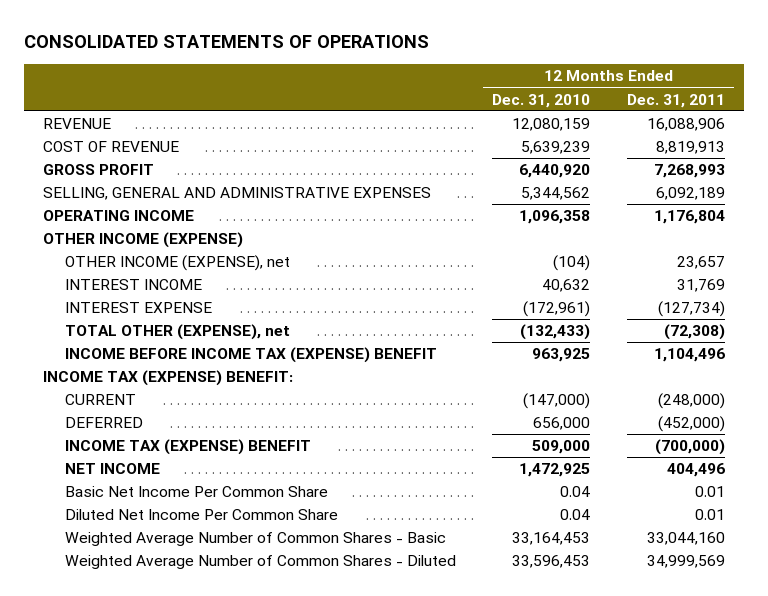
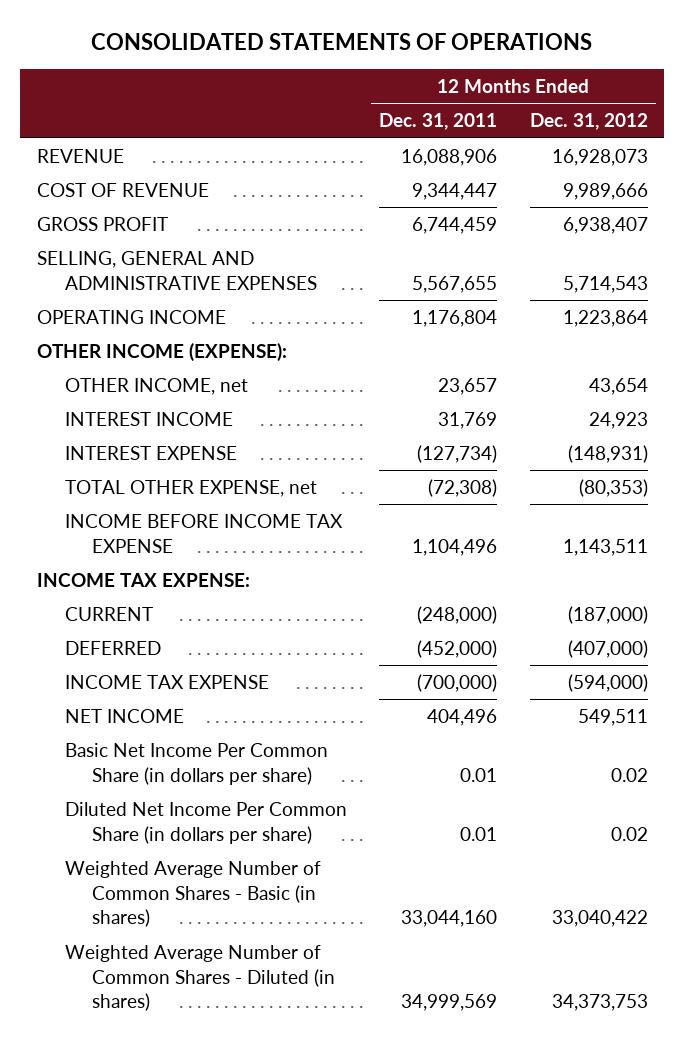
- | 12 Months Ended Dec. 31, 2010 | 12 Months Ended Dec. 31, 2011
+ | 12 Months Ended Dec. 31, 2011 | 12 Months Ended Dec. 31, 2012
- COST OF REVENUE | 5,639,239 | 8,819,913
- GROSS PROFIT | 6,440,920 | 7,268,993
- SELLING, GENERAL AND ADMINISTRATIVE EXPENSES | 5,344,562 | 6,092,189
+ COST OF REVENUE | 9,344,447 | 9,989,666
+ GROSS PROFIT | 6,744,459 | 6,938,407
+ SELLING, GENERAL AND ADMINISTRATIVE EXPENSES | 5,567,655 | 5,714,543
- OTHER INCOME (EXPENSE)
- OTHER INCOME (EXPENSE), net | (104) | 23,657
+ OTHER INCOME (EXPENSE):
+ OTHER INCOME, net | 23,657 | 43,654
- TOTAL OTHER (EXPENSE), net | (132,433) | (72,308)
- INCOME BEFORE INCOME TAX (EXPENSE) BENEFIT | 963,925 | 1,104,496
- INCOME TAX (EXPENSE) BENEFIT:
+ TOTAL OTHER EXPENSE, net | (72,308) | (80,353)
+ INCOME BEFORE INCOME TAX EXPENSE | 1,104,496 | 1,143,511
+ INCOME TAX EXPENSE:
- INCOME TAX (EXPENSE) BENEFIT | 509,000 | (700,000)
+ INCOME TAX EXPENSE | (700,000) | (594,000)
- Basic Net Income Per Common Share | 0.04 | 0.01
- Diluted Net Income Per Common Share | 0.04 | 0.01
- Weighted Average Number of Common Shares - Basic | 33,164,453 | 33,044,160
- Weighted Average Number of Common Shares - Diluted | 33,596,453 | 34,999,569
+ Basic Net Income Per Common Share (in dollars per share) | 0.01 | 0.02
+ Diluted Net Income Per Common Share (in dollars per share) | 0.01 | 0.02
+ Weighted Average Number of Common Shares - Basic (in shares) | 33,044,160 | 33,040,422
+ Weighted Average Number of Common Shares - Diluted (in shares) | 34,999,569 | 34,373,753

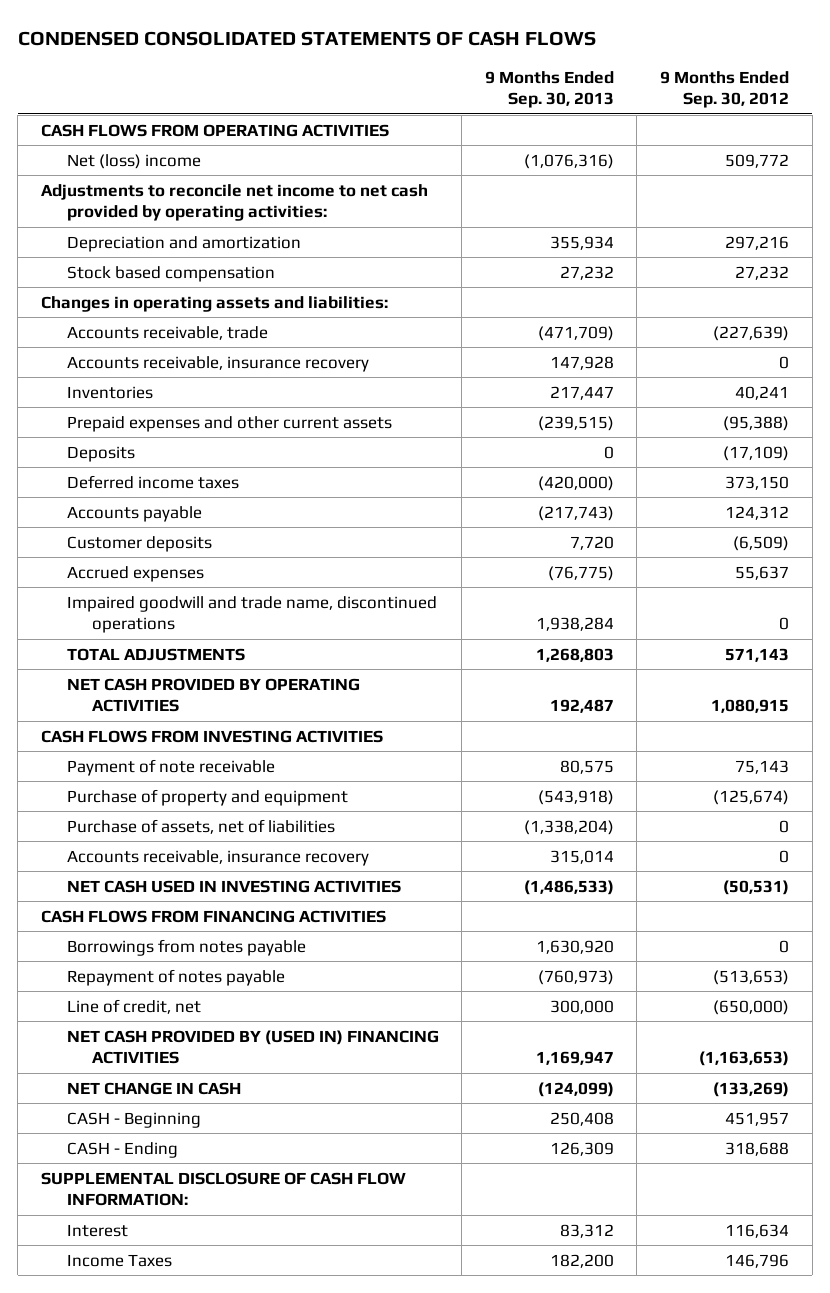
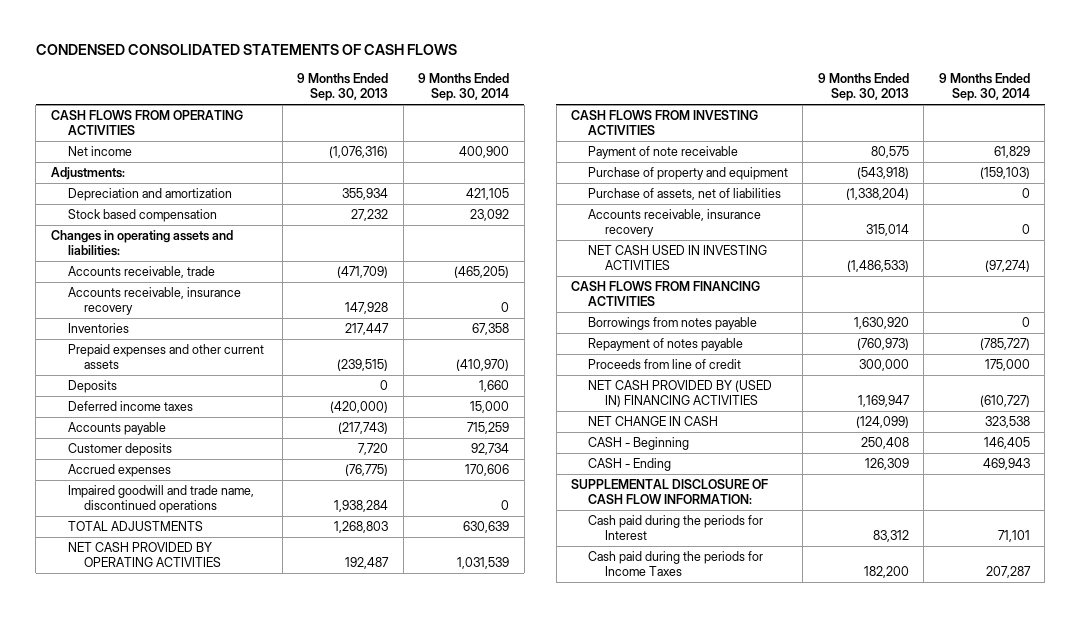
- | 9 Months Ended Sep. 30, 2013 | 9 Months Ended Sep. 30, 2012
+ | 9 Months Ended Sep. 30, 2013 | 9 Months Ended Sep. 30, 2014
- Net (loss) income | (1,076,316) | 509,772
- Adjustments to reconcile net income to net cash provided by operating activities:
+ Net income | (1,076,316) | 400,900
+ Adjustments:
- Line of credit, net | 300,000 | (650,000)
+ Proceeds from line of credit | 300,000 | 175,000
- Interest | 83,312 | 116,634
- Income Taxes | 182,200 | 146,796
+ Cash paid during the periods for Interest | 83,312 | 71,101
+ Cash paid during the periods for Income Taxes | 182,200 | 207,287

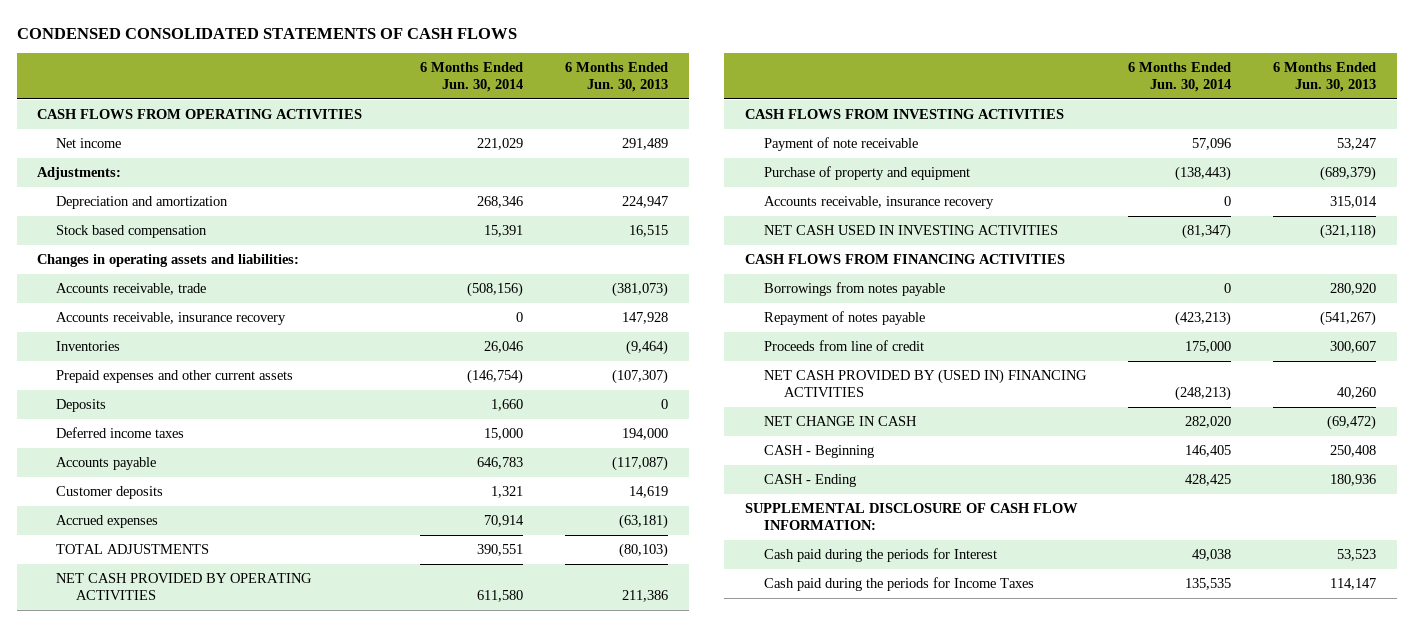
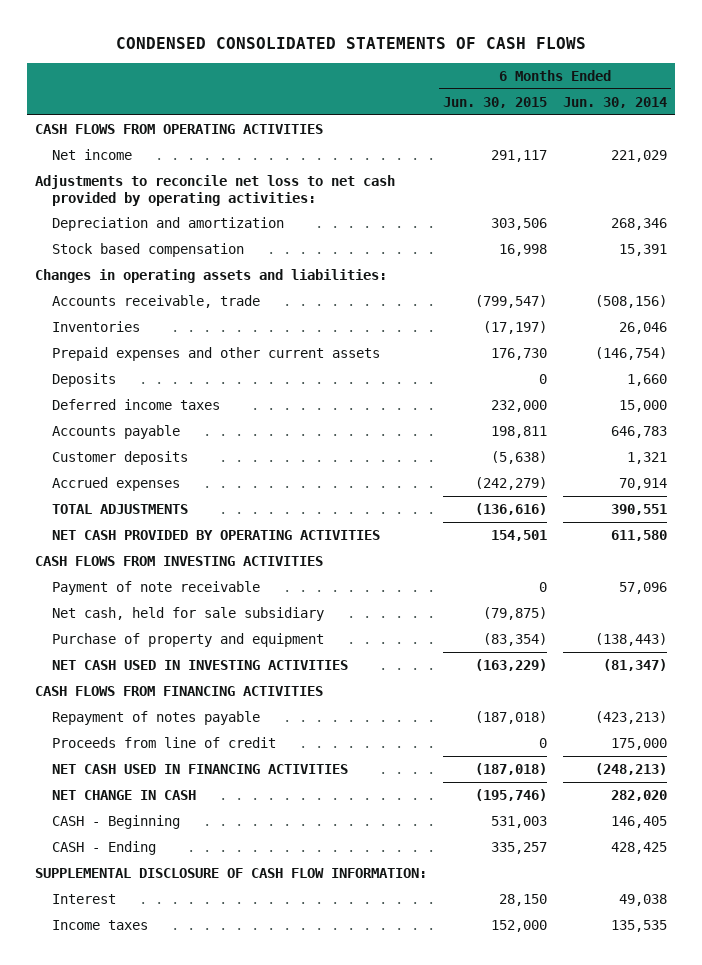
- | 6 Months Ended Jun. 30, 2014 | 6 Months Ended Jun. 30, 2013
+ | 6 Months Ended Jun. 30, 2015 | 6 Months Ended Jun. 30, 2014
- Adjustments:
+ Adjustments to reconcile net loss to net cash provided by operating activities:
- Accounts receivable, insurance recovery | 0 | 147,928
+ Net cash, held for sale subsidiary | (79,875) |
- Accounts receivable, insurance recovery | 0 | 315,014
- Borrowings from notes payable | 0 | 280,920
- NET CASH PROVIDED BY (USED IN) FINANCING ACTIVITIES | (248,213) | 40,260
+ NET CASH USED IN FINANCING ACTIVITIES | (187,018) | (248,213)
- Cash paid during the periods for Interest | 49,038 | 53,523
- Cash paid during the periods for Income Taxes | 135,535 | 114,147
+ Interest | 28,150 | 49,038
+ Income taxes | 152,000 | 135,535

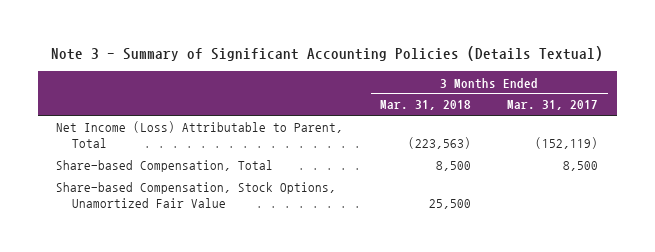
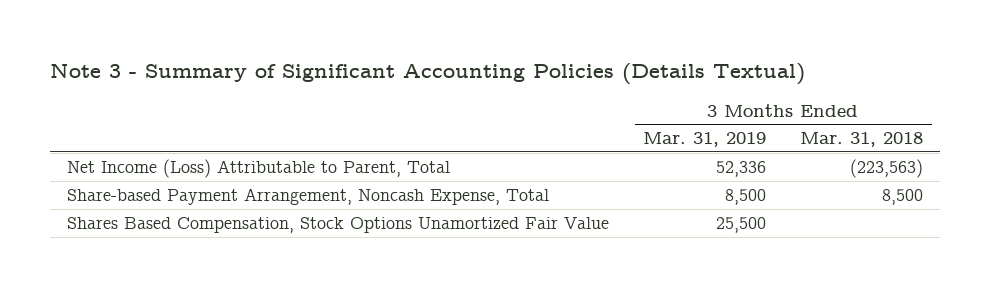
- | 3 Months Ended Mar. 31, 2018 | 3 Months Ended Mar. 31, 2017
+ | 3 Months Ended Mar. 31, 2019 | 3 Months Ended Mar. 31, 2018
- Share-based Compensation, Total | 8,500 | 8,500
- Share-based Compensation, Stock Options, Unamortized Fair Value | 25,500 |
+ Share-based Payment Arrangement, Noncash Expense, Total | 8,500 | 8,500
+ Shares Based Compensation, Stock Options Unamortized Fair Value | 25,500 |

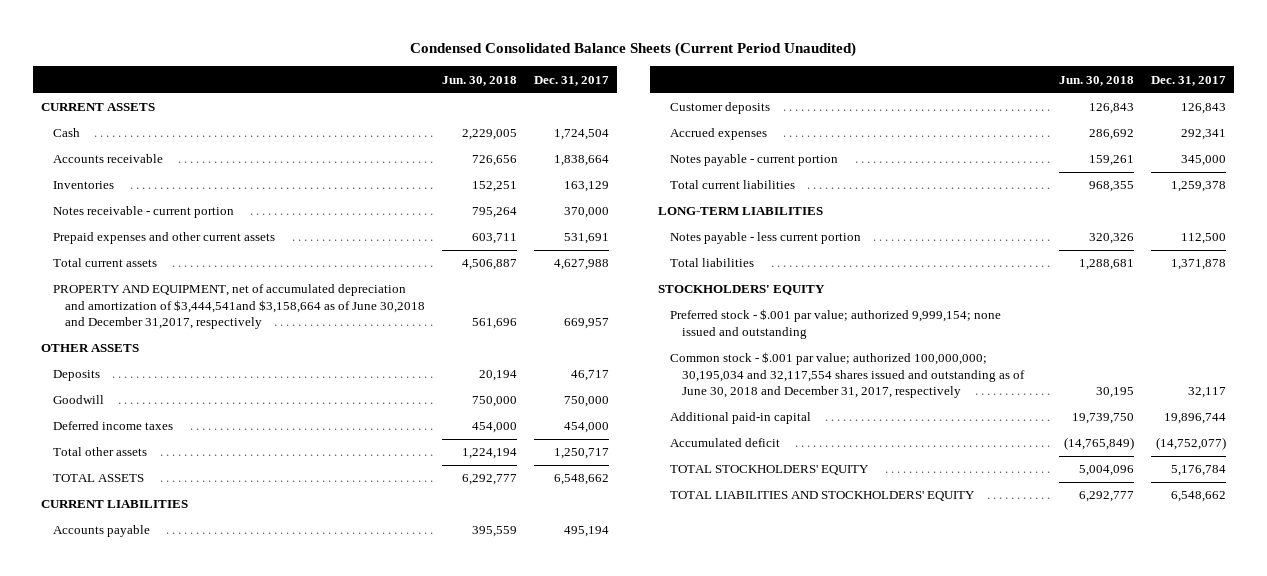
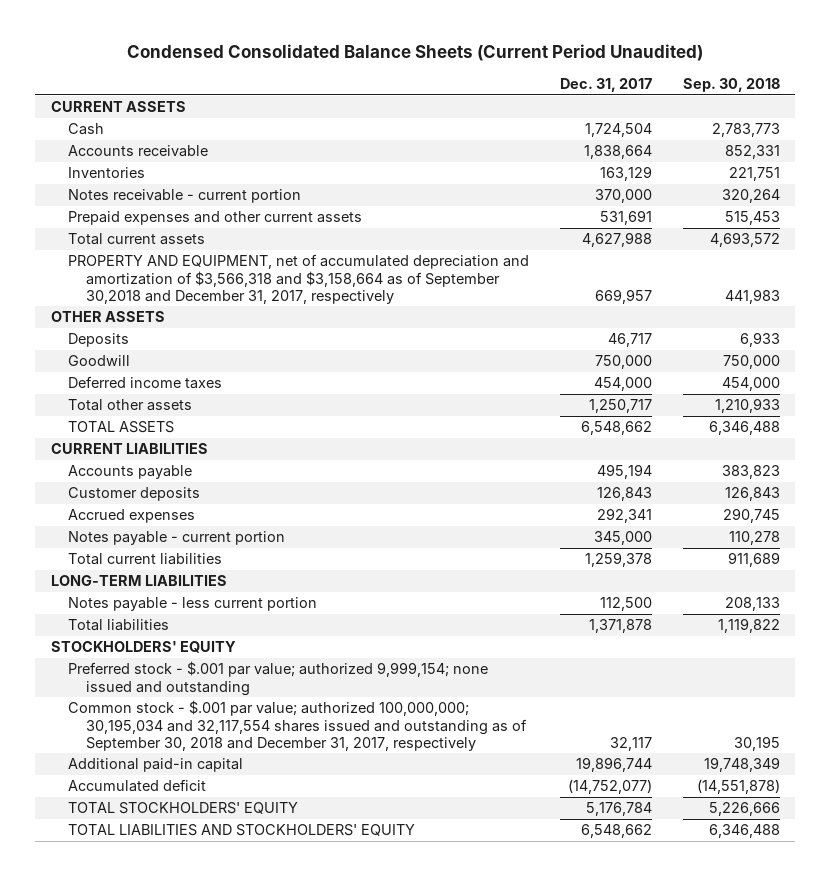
- | Jun. 30, 2018 | Dec. 31, 2017
+ | Dec. 31, 2017 | Sep. 30, 2018
- PROPERTY AND EQUIPMENT, net of accumulated depreciation and amortization of $3,444,541and $3,158,664 as of June 30,2018 and December 31,2017, respectively | 561,696 | 669,957
+ PROPERTY AND EQUIPMENT, net of accumulated depreciation and amortization of $3,566,318 and $3,158,664 as of September 30,2018 and December 31, 2017, respectively | 669,957 | 441,983
- Common stock - $.001 par value; authorized 100,000,000; 30,195,034 and 32,117,554 shares issued and outstanding as of June 30, 2018 and December 31, 2017, respectively | 30,195 | 32,117
+ Common stock - $.001 par value; authorized 100,000,000; 30,195,034 and 32,117,554 shares issued and outstanding as of September 30, 2018 and December 31, 2017, respectively | 32,117 | 30,195

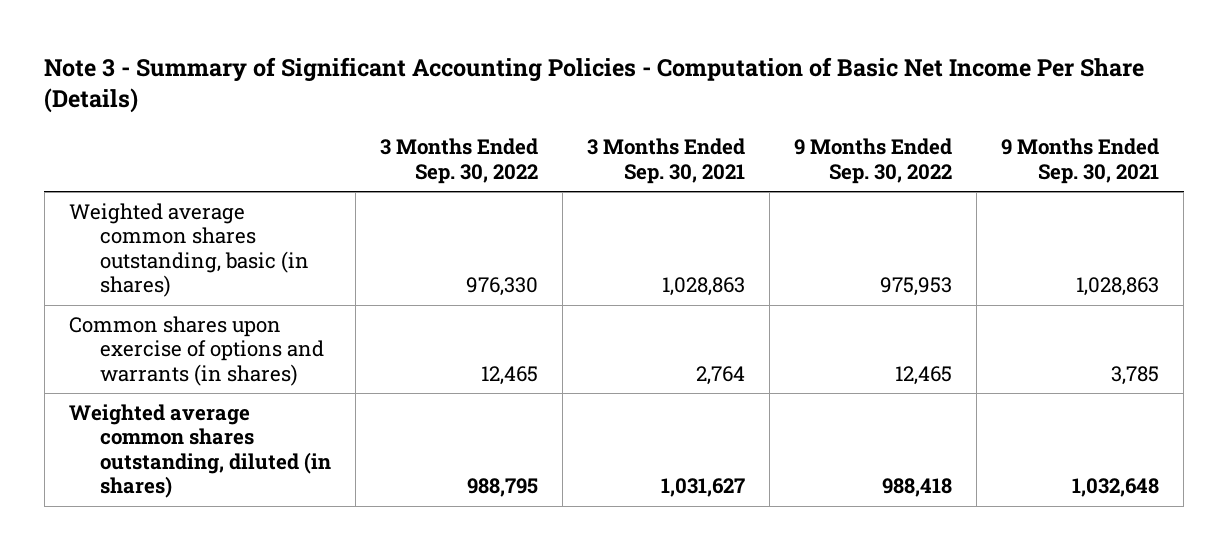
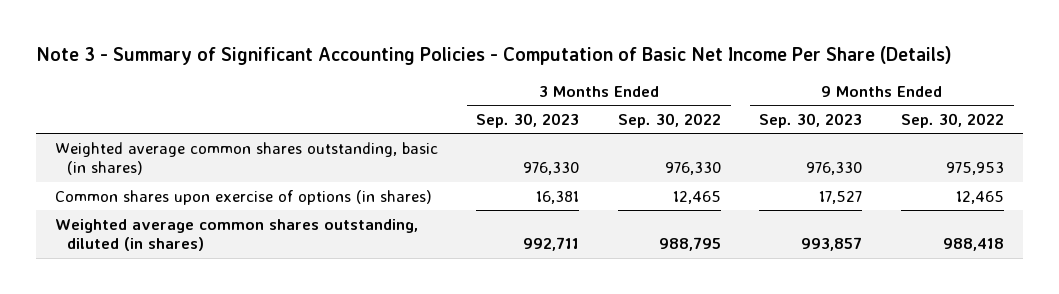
- | 3 Months Ended Sep. 30, 2022 | 3 Months Ended Sep. 30, 2021 | 9 Months Ended Sep. 30, 2022 | 9 Months Ended Sep. 30, 2021
+ | 3 Months Ended Sep. 30, 2023 | 3 Months Ended Sep. 30, 2022 | 9 Months Ended Sep. 30, 2023 | 9 Months Ended Sep. 30, 2022
- Common shares upon exercise of options and warrants (in shares) | 12,465 | 2,764 | 12,465 | 3,785
+ Common shares upon exercise of options (in shares) | 16,381 | 12,465 | 17,527 | 12,465

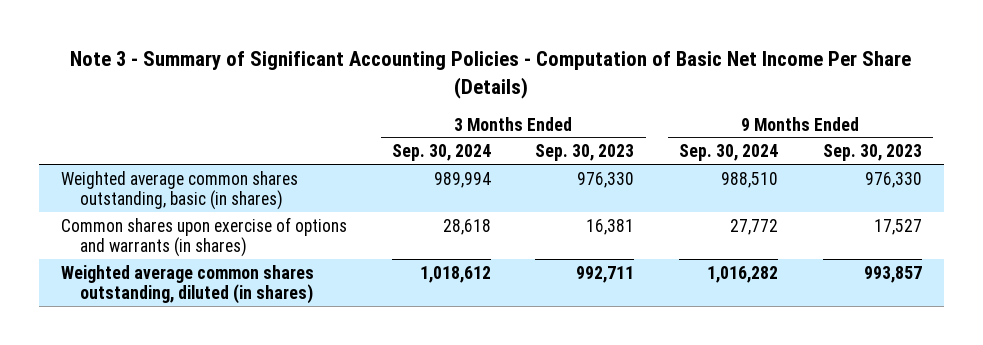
- | 3 Months Ended Sep. 30, 2023 | 3 Months Ended Sep. 30, 2022 | 9 Months Ended Sep. 30, 2023 | 9 Months Ended Sep. 30, 2022
+ | 3 Months Ended Sep. 30, 2024 | 3 Months Ended Sep. 30, 2023 | 9 Months Ended Sep. 30, 2024 | 9 Months Ended Sep. 30, 2023
- Common shares upon exercise of options (in shares) | 16,381 | 12,465 | 17,527 | 12,465
+ Common shares upon exercise of options and warrants (in shares) | 28,618 | 16,381 | 27,772 | 17,527

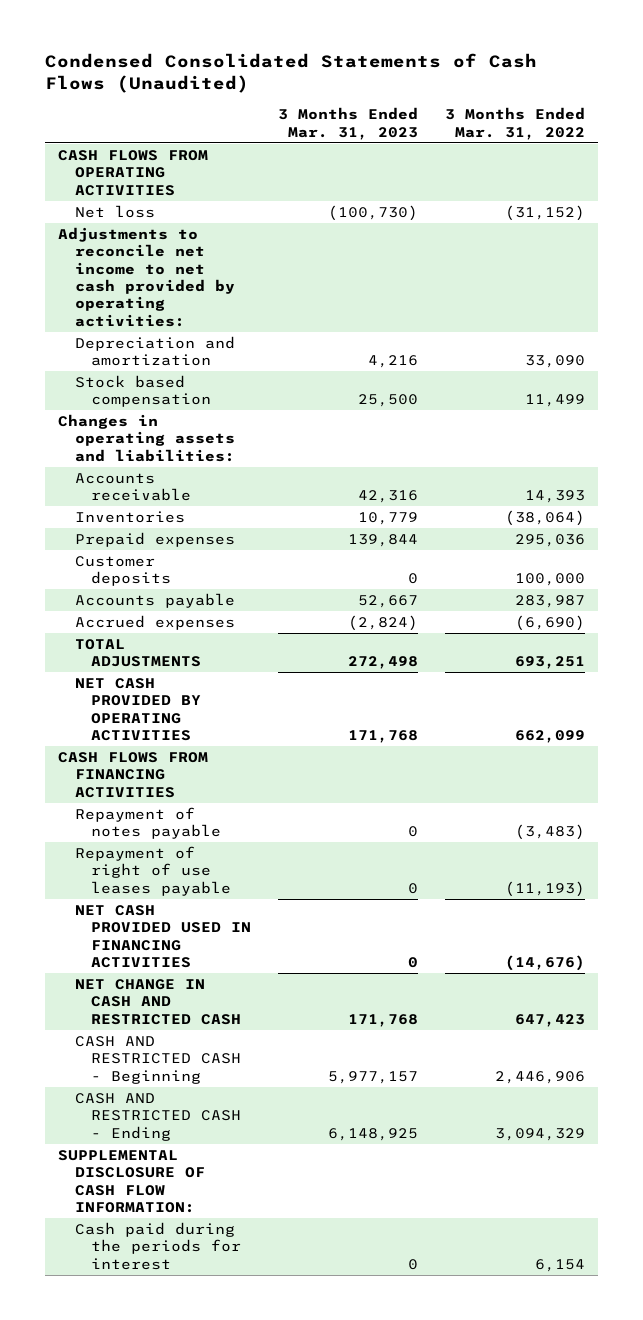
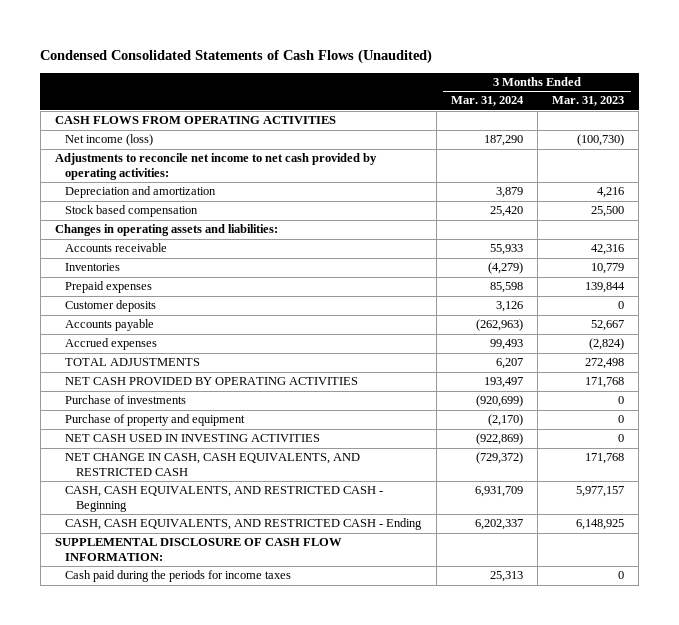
- | 3 Months Ended Mar. 31, 2023 | 3 Months Ended Mar. 31, 2022
+ | 3 Months Ended Mar. 31, 2024 | 3 Months Ended Mar. 31, 2023
- Net loss | (100,730) | (31,152)
+ Net income (loss) | 187,290 | (100,730)
- CASH FLOWS FROM FINANCING ACTIVITIES
- Repayment of notes payable | 0 | (3,483)
- Repayment of right of use leases payable | 0 | (11,193)
- NET CASH PROVIDED USED IN FINANCING ACTIVITIES | 0 | (14,676)
- NET CHANGE IN CASH AND RESTRICTED CASH | 171,768 | 647,423
- CASH AND RESTRICTED CASH - Beginning | 5,977,157 | 2,446,906
- CASH AND RESTRICTED CASH - Ending | 6,148,925 | 3,094,329
+ Purchase of investments | (920,699) | 0
+ Purchase of property and equipment | (2,170) | 0
+ NET CASH USED IN INVESTING ACTIVITIES | (922,869) | 0
+ NET CHANGE IN CASH, CASH EQUIVALENTS, AND RESTRICTED CASH | (729,372) | 171,768
+ CASH, CASH EQUIVALENTS, AND RESTRICTED CASH - Beginning | 6,931,709 | 5,977,157
+ CASH, CASH EQUIVALENTS, AND RESTRICTED CASH - Ending | 6,202,337 | 6,148,925
- Cash paid during the periods for interest | 0 | 6,154
+ Cash paid during the periods for income taxes | 25,313 | 0

